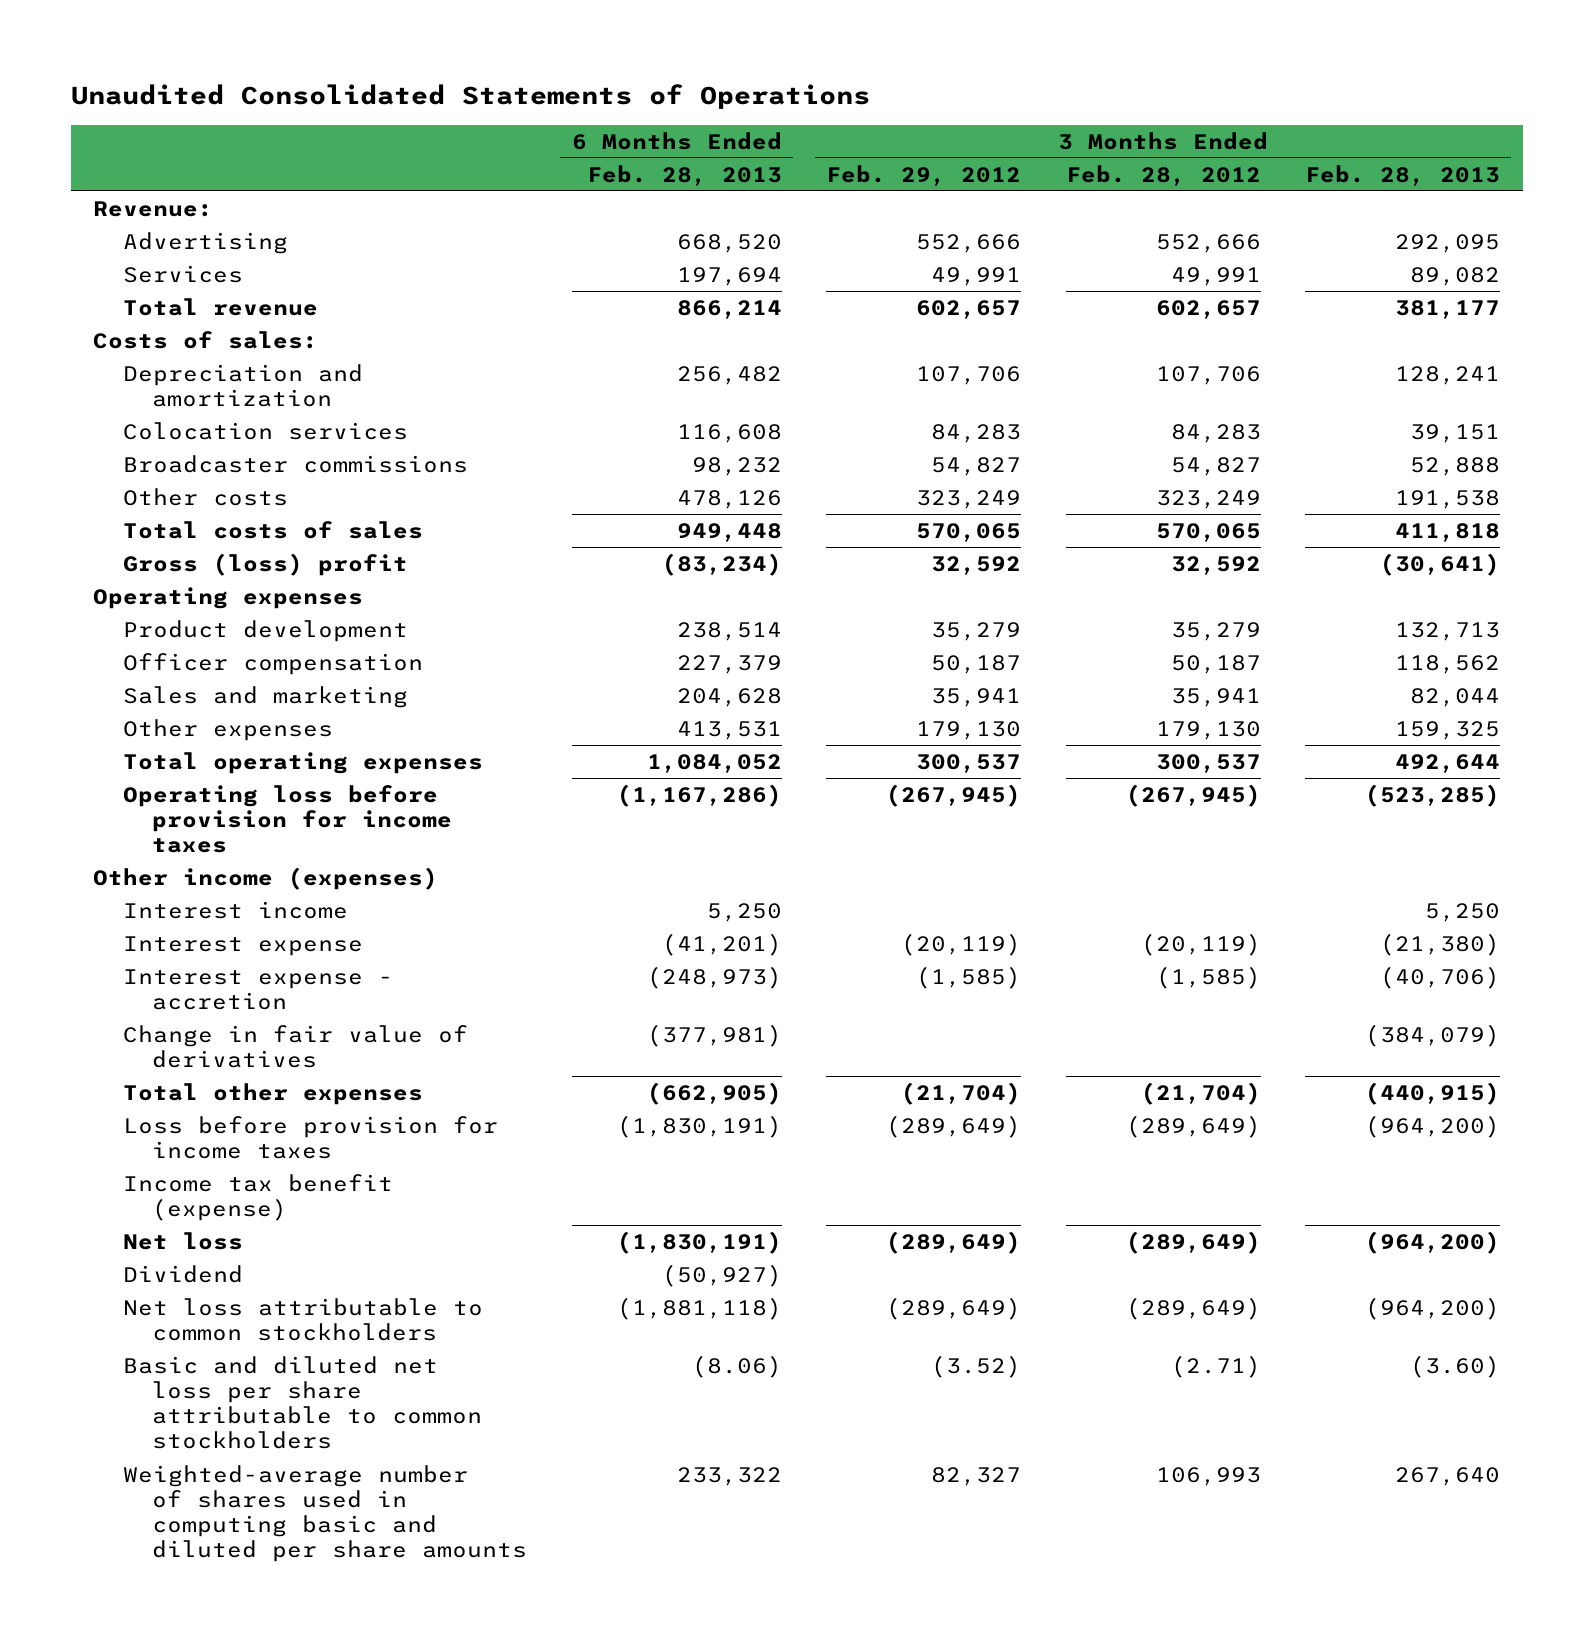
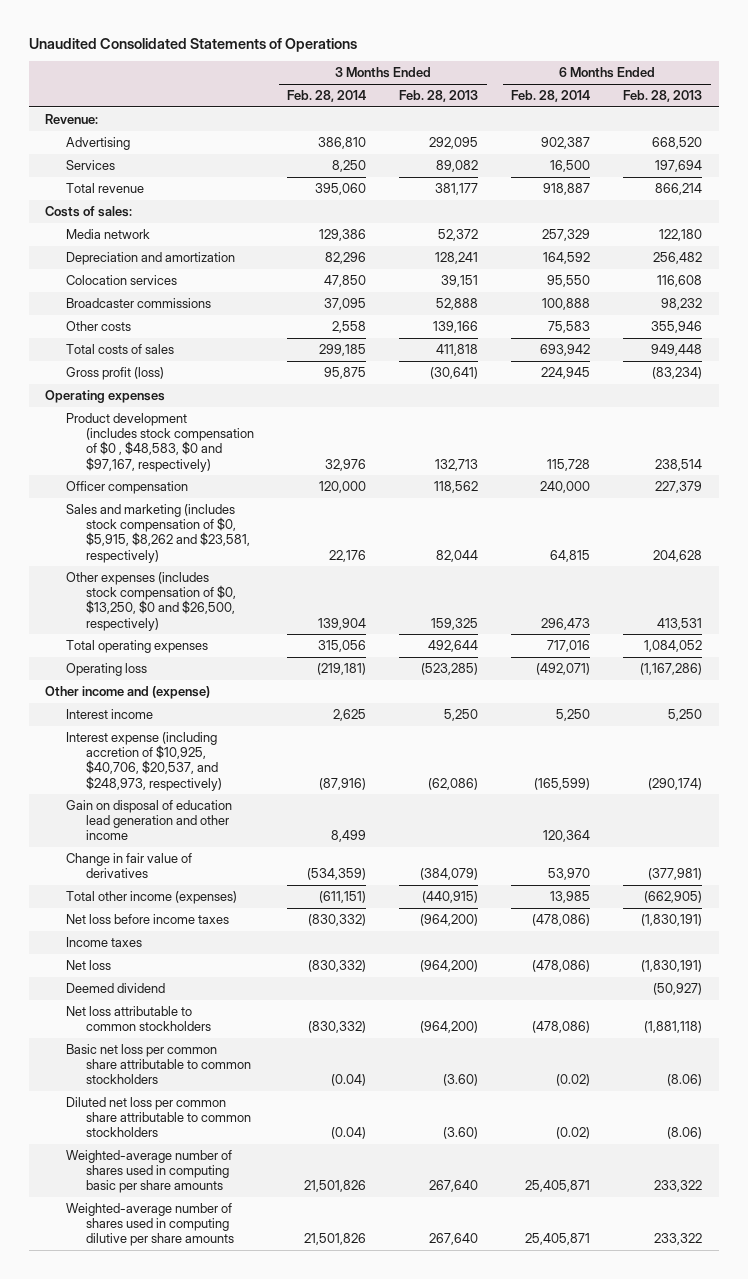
- | 6 Months Ended Feb. 28, 2013 | 3 Months Ended Feb. 29, 2012 | 3 Months Ended Feb. 28, 2012 | 3 Months Ended Feb. 28, 2013
+ | 3 Months Ended Feb. 28, 2014 | 3 Months Ended Feb. 28, 2013 | 6 Months Ended Feb. 28, 2014 | 6 Months Ended Feb. 28, 2013
+ Media network | 129,386 | 52,372 | 257,329 | 122,180
- Other costs | 478,126 | 323,249 | 323,249 | 191,538
+ Other costs | 2,558 | 139,166 | 75,583 | 355,946
- Gross (loss) profit | (83,234) | 32,592 | 32,592 | (30,641)
+ Gross profit (loss) | 95,875 | (30,641) | 224,945 | (83,234)
- Product development | 238,514 | 35,279 | 35,279 | 132,713
+ Product development (includes stock compensation of $0 , $48,583, $0 and $97,167, respectively) | 32,976 | 132,713 | 115,728 | 238,514
- Sales and marketing | 204,628 | 35,941 | 35,941 | 82,044
- Other expenses | 413,531 | 179,130 | 179,130 | 159,325
+ Sales and marketing (includes stock compensation of $0, $5,915, $8,262 and $23,581, respectively) | 22,176 | 82,044 | 64,815 | 204,628
+ Other expenses (includes stock compensation of $0, $13,250, $0 and $26,500, respectively) | 139,904 | 159,325 | 296,473 | 413,531
- Operating loss before provision for income taxes | (1,167,286) | (267,945) | (267,945) | (523,285)
- Other income (expenses)
+ Operating loss | (219,181) | (523,285) | (492,071) | (1,167,286)
+ Other income and (expense)
- Interest expense | (41,201) | (20,119) | (20,119) | (21,380)
- Interest expense - accretion | (248,973) | (1,585) | (1,585) | (40,706)
+ Interest expense (including accretion of $10,925, $40,706, $20,537, and $248,973, respectively) | (87,916) | (62,086) | (165,599) | (290,174)
+ Gain on disposal of education lead generation and other income | 8,499 | | 120,364 |
- Total other expenses | (662,905) | (21,704) | (21,704) | (440,915)
- Loss before provision for income taxes | (1,830,191) | (289,649) | (289,649) | (964,200)
- Income tax benefit (expense)
+ Total other income (expenses) | (611,151) | (440,915) | 13,985 | (662,905)
+ Net loss before income taxes | (830,332) | (964,200) | (478,086) | (1,830,191)
+ Income taxes
- Dividend | (50,927) | | |
+ Deemed dividend | | | | (50,927)
- Basic and diluted net loss per share attributable to common stockholders | (8.06) | (3.52) | (2.71) | (3.60)
- Weighted-average number of shares used in computing basic and diluted per share amounts | 233,322 | 82,327 | 106,993 | 267,640
+ Basic net loss per common share attributable to common stockholders | (0.04) | (3.60) | (0.02) | (8.06)
+ Diluted net loss per common share attributable to common stockholders | (0.04) | (3.60) | (0.02) | (8.06)
+ Weighted-average number of shares used in computing basic per share amounts | 21,501,826 | 267,640 | 25,405,871 | 233,322
+ Weighted-average number of shares used in computing dilutive per share amounts | 21,501,826 | 267,640 | 25,405,871 | 233,322

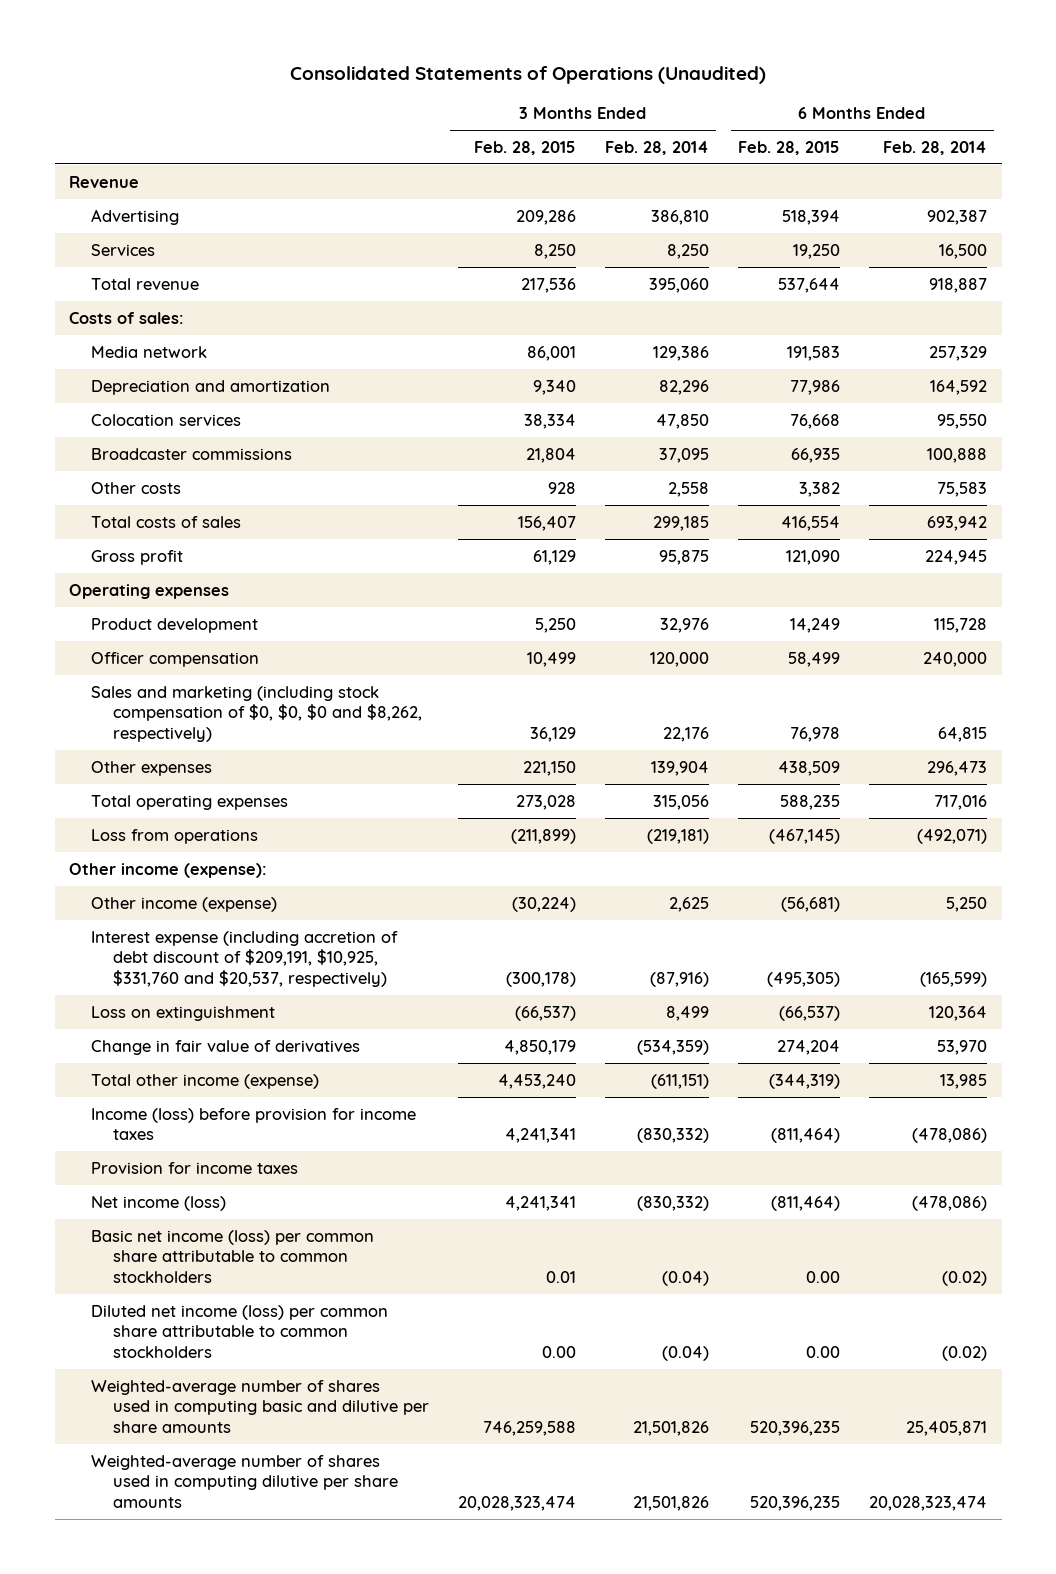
- Unaudited Consolidated Statements of Operations
+ Consolidated Statements of Operations (Unaudited)
- | 3 Months Ended Feb. 28, 2014 | 3 Months Ended Feb. 28, 2013 | 6 Months Ended Feb. 28, 2014 | 6 Months Ended Feb. 28, 2013
+ | 3 Months Ended Feb. 28, 2015 | 3 Months Ended Feb. 28, 2014 | 6 Months Ended Feb. 28, 2015 | 6 Months Ended Feb. 28, 2014
- Revenue:
+ Revenue
- Gross profit (loss) | 95,875 | (30,641) | 224,945 | (83,234)
+ Gross profit | 61,129 | 95,875 | 121,090 | 224,945
- Product development (includes stock compensation of $0 , $48,583, $0 and $97,167, respectively) | 32,976 | 132,713 | 115,728 | 238,514
+ Product development | 5,250 | 32,976 | 14,249 | 115,728
- Sales and marketing (includes stock compensation of $0, $5,915, $8,262 and $23,581, respectively) | 22,176 | 82,044 | 64,815 | 204,628
- Other expenses (includes stock compensation of $0, $13,250, $0 and $26,500, respectively) | 139,904 | 159,325 | 296,473 | 413,531
+ Sales and marketing (including stock compensation of $0, $0, $0 and $8,262, respectively) | 36,129 | 22,176 | 76,978 | 64,815
+ Other expenses | 221,150 | 139,904 | 438,509 | 296,473
- Operating loss | (219,181) | (523,285) | (492,071) | (1,167,286)
- Other income and (expense)
- Interest income | 2,625 | 5,250 | 5,250 | 5,250
- Interest expense (including accretion of $10,925, $40,706, $20,537, and $248,973, respectively) | (87,916) | (62,086) | (165,599) | (290,174)
- Gain on disposal of education lead generation and other income | 8,499 | | 120,364 |
+ Loss from operations | (211,899) | (219,181) | (467,145) | (492,071)
+ Other income (expense):
+ Other income (expense) | (30,224) | 2,625 | (56,681) | 5,250
+ Interest expense (including accretion of debt discount of $209,191, $10,925, $331,760 and $20,537, respectively) | (300,178) | (87,916) | (495,305) | (165,599)
+ Loss on extinguishment | (66,537) | 8,499 | (66,537) | 120,364
- Total other income (expenses) | (611,151) | (440,915) | 13,985 | (662,905)
- Net loss before income taxes | (830,332) | (964,200) | (478,086) | (1,830,191)
- Income taxes
- Net loss | (830,332) | (964,200) | (478,086) | (1,830,191)
- Deemed dividend | | | | (50,927)
- Net loss attributable to common stockholders | (830,332) | (964,200) | (478,086) | (1,881,118)
- Basic net loss per common share attributable to common stockholders | (0.04) | (3.60) | (0.02) | (8.06)
- Diluted net loss per common share attributable to common stockholders | (0.04) | (3.60) | (0.02) | (8.06)
- Weighted-average number of shares used in computing basic per share amounts | 21,501,826 | 267,640 | 25,405,871 | 233,322
- Weighted-average number of shares used in computing dilutive per share amounts | 21,501,826 | 267,640 | 25,405,871 | 233,322
+ Total other income (expense) | 4,453,240 | (611,151) | (344,319) | 13,985
+ Income (loss) before provision for income taxes | 4,241,341 | (830,332) | (811,464) | (478,086)
+ Provision for income taxes
+ Net income (loss) | 4,241,341 | (830,332) | (811,464) | (478,086)
+ Basic net income (loss) per common share attributable to common stockholders | 0.01 | (0.04) | 0.00 | (0.02)
+ Diluted net income (loss) per common share attributable to common stockholders | 0.00 | (0.04) | 0.00 | (0.02)
+ Weighted-average number of shares used in computing basic and dilutive per share amounts | 746,259,588 | 21,501,826 | 520,396,235 | 25,405,871
+ Weighted-average number of shares used in computing dilutive per share amounts | 20,028,323,474 | 21,501,826 | 520,396,235 | 20,028,323,474

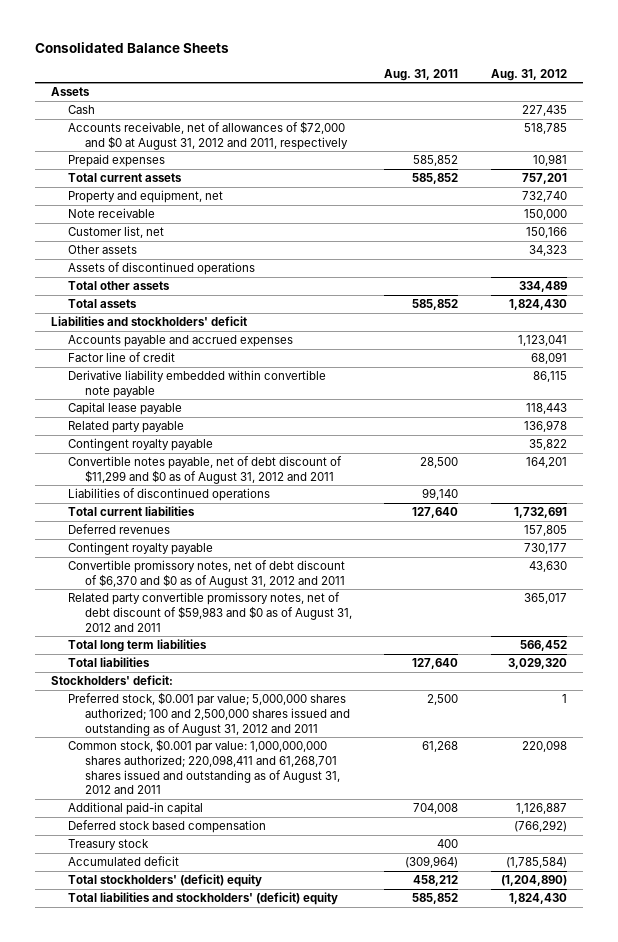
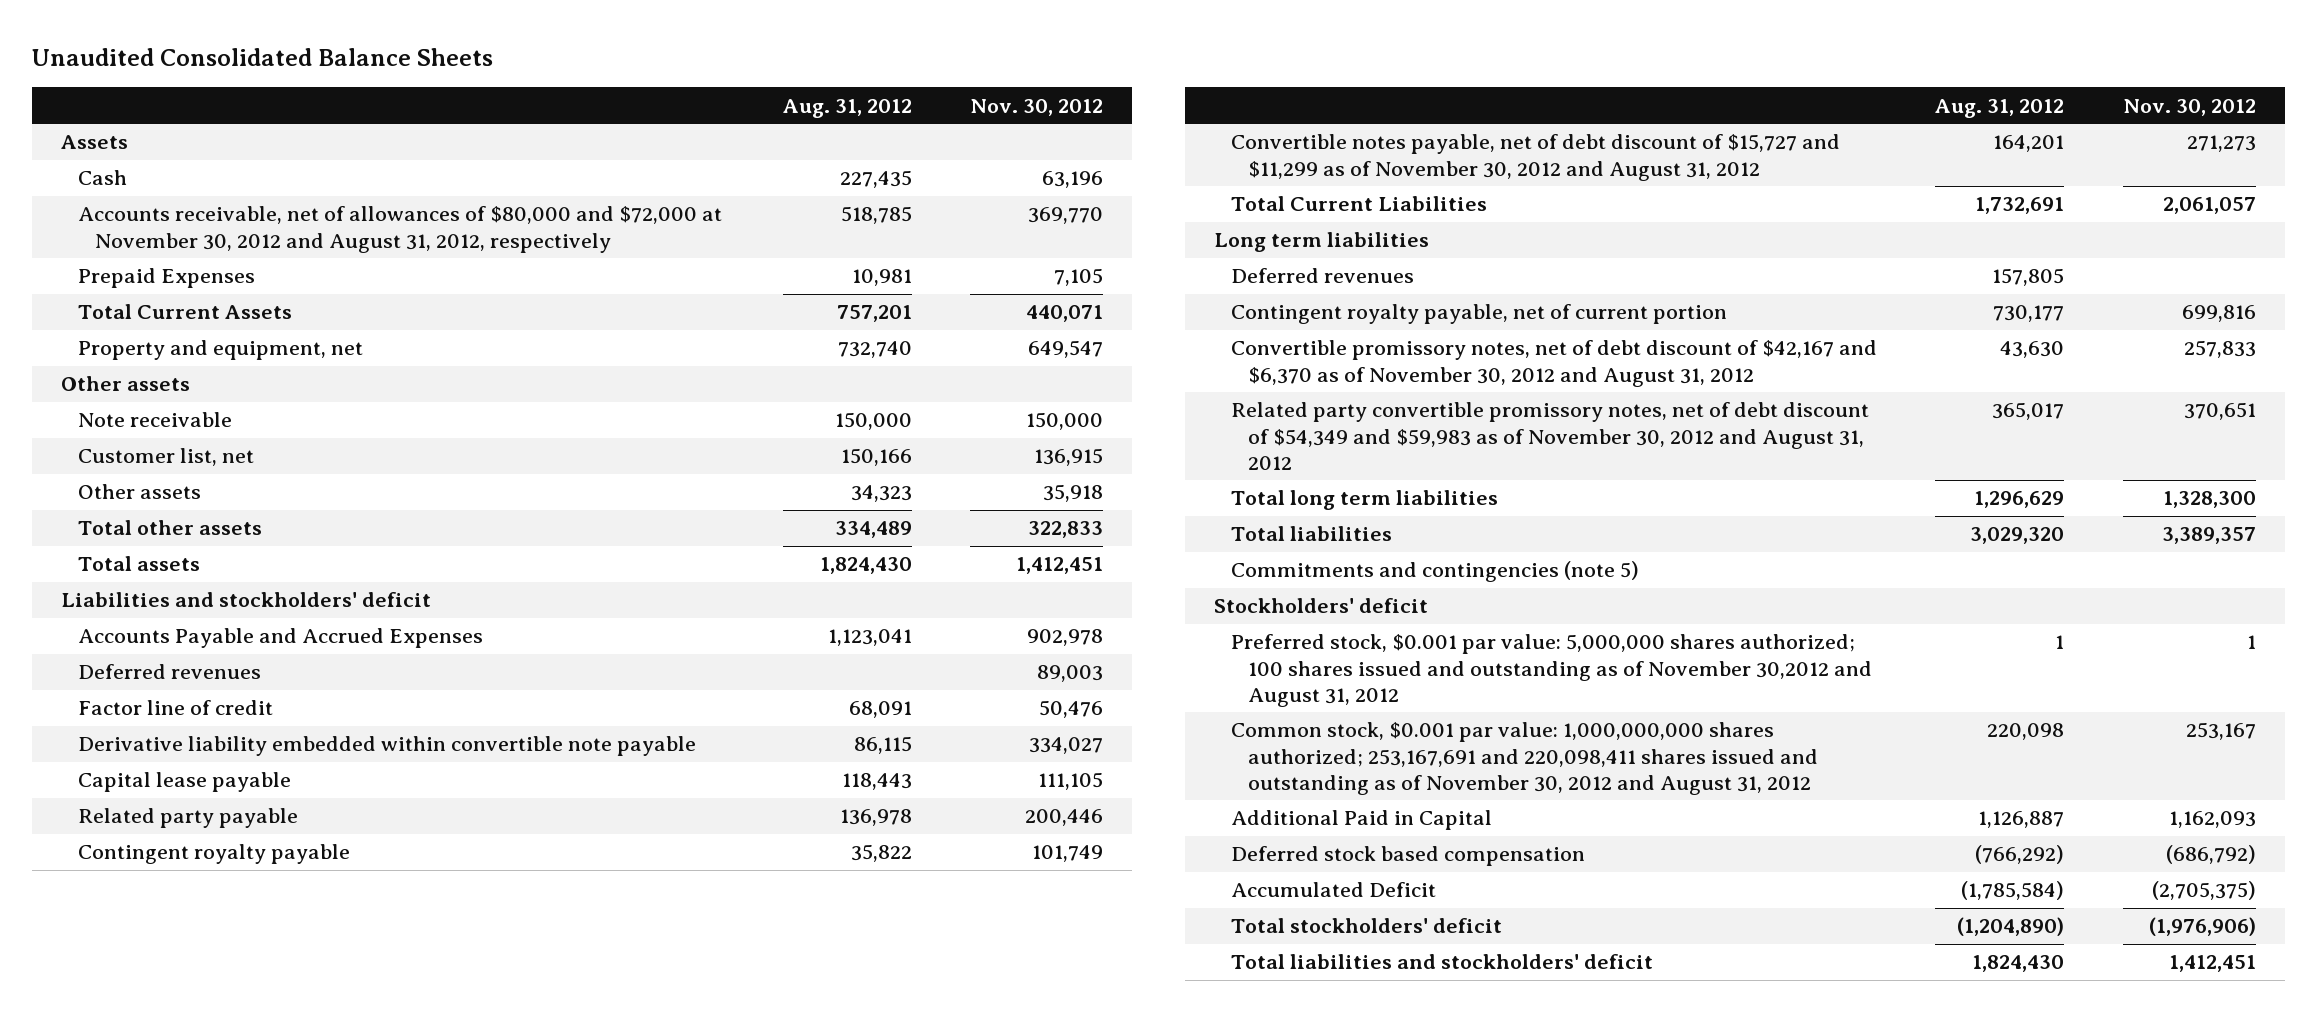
- Consolidated Balance Sheets
+ Unaudited Consolidated Balance Sheets
- | Aug. 31, 2011 | Aug. 31, 2012
+ | Aug. 31, 2012 | Nov. 30, 2012
- Accounts receivable, net of allowances of $72,000 and $0 at August 31, 2012 and 2011, respectively | | 518,785
- Prepaid expenses | 585,852 | 10,981
- Total current assets | 585,852 | 757,201
+ Accounts receivable, net of allowances of $80,000 and $72,000 at November 30, 2012 and August 31, 2012, respectively | 518,785 | 369,770
+ Prepaid Expenses | 10,981 | 7,105
+ Total Current Assets | 757,201 | 440,071
+ Other assets
- Assets of discontinued operations
- Accounts payable and accrued expenses | | 1,123,041
+ Accounts Payable and Accrued Expenses | 1,123,041 | 902,978
+ Deferred revenues | | 89,003
- Convertible notes payable, net of debt discount of $11,299 and $0 as of August 31, 2012 and 2011 | 28,500 | 164,201
- Liabilities of discontinued operations | 99,140 |
- Total current liabilities | 127,640 | 1,732,691
+ Convertible notes payable, net of debt discount of $15,727 and $11,299 as of November 30, 2012 and August 31, 2012 | 164,201 | 271,273
+ Total Current Liabilities | 1,732,691 | 2,061,057
+ Long term liabilities
- Contingent royalty payable | | 730,177
- Convertible promissory notes, net of debt discount of $6,370 and $0 as of August 31, 2012 and 2011 | | 43,630
- Related party convertible promissory notes, net of debt discount of $59,983 and $0 as of August 31, 2012 and 2011 | | 365,017
- Total long term liabilities | | 566,452
+ Contingent royalty payable, net of current portion | 730,177 | 699,816
+ Convertible promissory notes, net of debt discount of $42,167 and $6,370 as of November 30, 2012 and August 31, 2012 | 43,630 | 257,833
+ Related party convertible promissory notes, net of debt discount of $54,349 and $59,983 as of November 30, 2012 and August 31, 2012 | 365,017 | 370,651
+ Total long term liabilities | 1,296,629 | 1,328,300
- Stockholders' deficit:
- Preferred stock, $0.001 par value; 5,000,000 shares authorized; 100 and 2,500,000 shares issued and outstanding as of August 31, 2012 and 2011 | 2,500 | 1
- Common stock, $0.001 par value: 1,000,000,000 shares authorized; 220,098,411 and 61,268,701 shares issued and outstanding as of August 31, 2012 and 2011 | 61,268 | 220,098
- Additional paid-in capital | 704,008 | 1,126,887
+ Commitments and contingencies (note 5)
+ Stockholders' deficit
+ Preferred stock, $0.001 par value: 5,000,000 shares authorized; 100 shares issued and outstanding as of November 30,2012 and August 31, 2012 | 1 | 1
+ Common stock, $0.001 par value: 1,000,000,000 shares authorized; 253,167,691 and 220,098,411 shares issued and outstanding as of November 30, 2012 and August 31, 2012 | 220,098 | 253,167
+ Additional Paid in Capital | 1,126,887 | 1,162,093
- Treasury stock | 400 |
- Accumulated deficit | (309,964) | (1,785,584)
- Total stockholders' (deficit) equity | 458,212 | (1,204,890)
- Total liabilities and stockholders' (deficit) equity | 585,852 | 1,824,430
+ Accumulated Deficit | (1,785,584) | (2,705,375)
+ Total stockholders' deficit | (1,204,890) | (1,976,906)
+ Total liabilities and stockholders' deficit | 1,824,430 | 1,412,451

